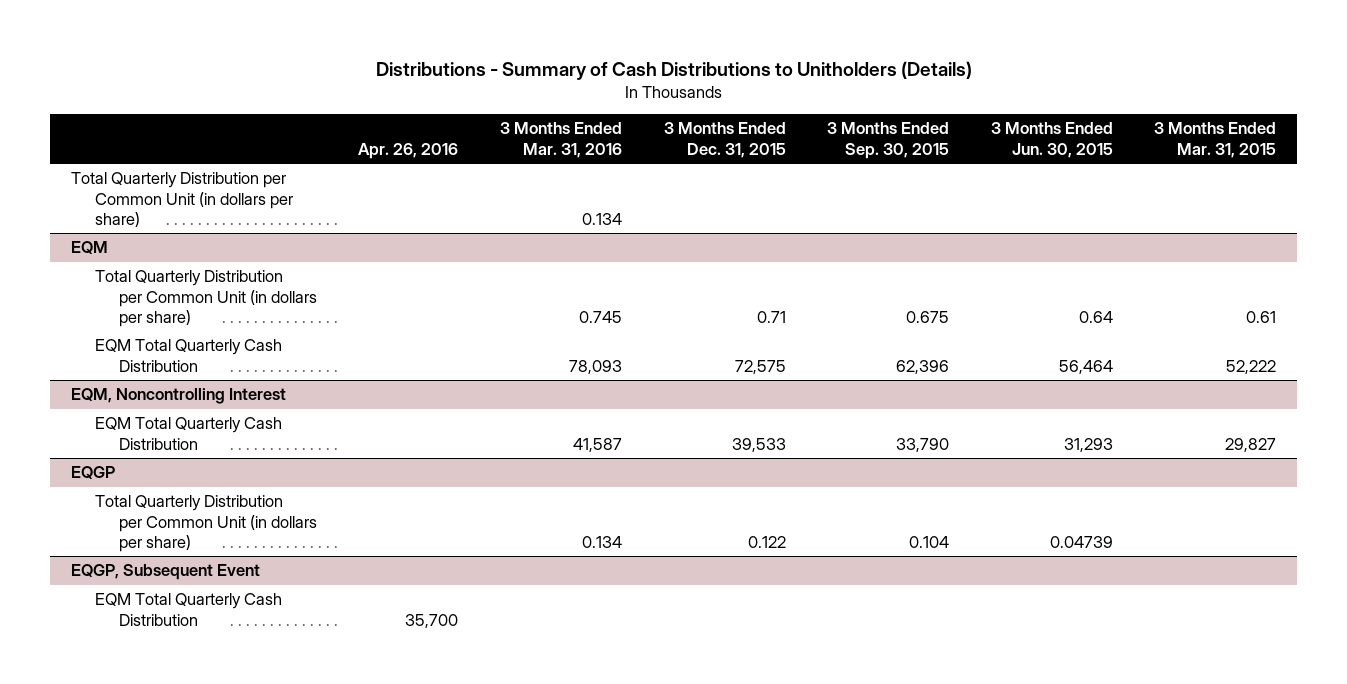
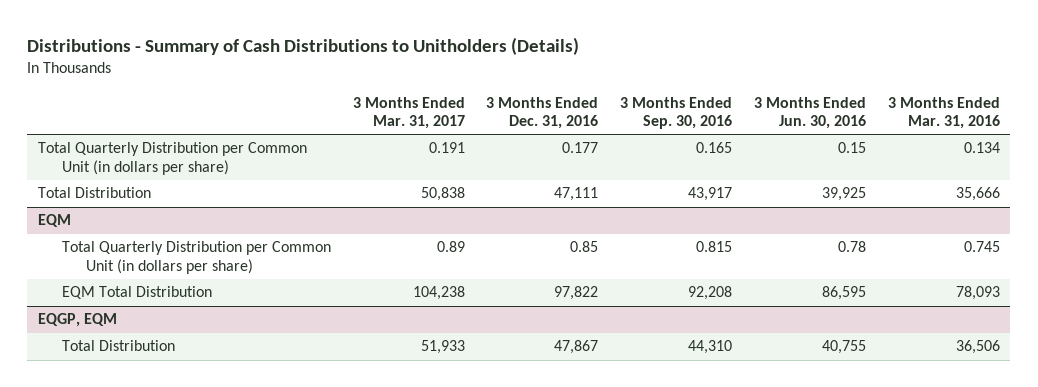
- | Apr. 26, 2016 | 3 Months Ended Mar. 31, 2016 | 3 Months Ended Dec. 31, 2015 | 3 Months Ended Sep. 30, 2015 | 3 Months Ended Jun. 30, 2015 | 3 Months Ended Mar. 31, 2015
+ | 3 Months Ended Mar. 31, 2017 | 3 Months Ended Dec. 31, 2016 | 3 Months Ended Sep. 30, 2016 | 3 Months Ended Jun. 30, 2016 | 3 Months Ended Mar. 31, 2016
+ Total Distribution | 50,838 | 47,111 | 43,917 | 39,925 | 35,666
@ EQM
- EQM Total Quarterly Cash Distribution | | 78,093 | 72,575 | 62,396 | 56,464 | 52,222
- EQM, Noncontrolling Interest
- EQM Total Quarterly Cash Distribution | | 41,587 | 39,533 | 33,790 | 31,293 | 29,827
- EQGP
- Total Quarterly Distribution per Common Unit (in dollars per share) | | 0.134 | 0.122 | 0.104 | 0.04739 |
- EQGP, Subsequent Event
- EQM Total Quarterly Cash Distribution | 35,700 | | | | |
@ EQM
+ EQM Total Distribution | 104,238 | 97,822 | 92,208 | 86,595 | 78,093
+ EQGP, EQM
+ Total Distribution | 51,933 | 47,867 | 44,310 | 40,755 | 36,506

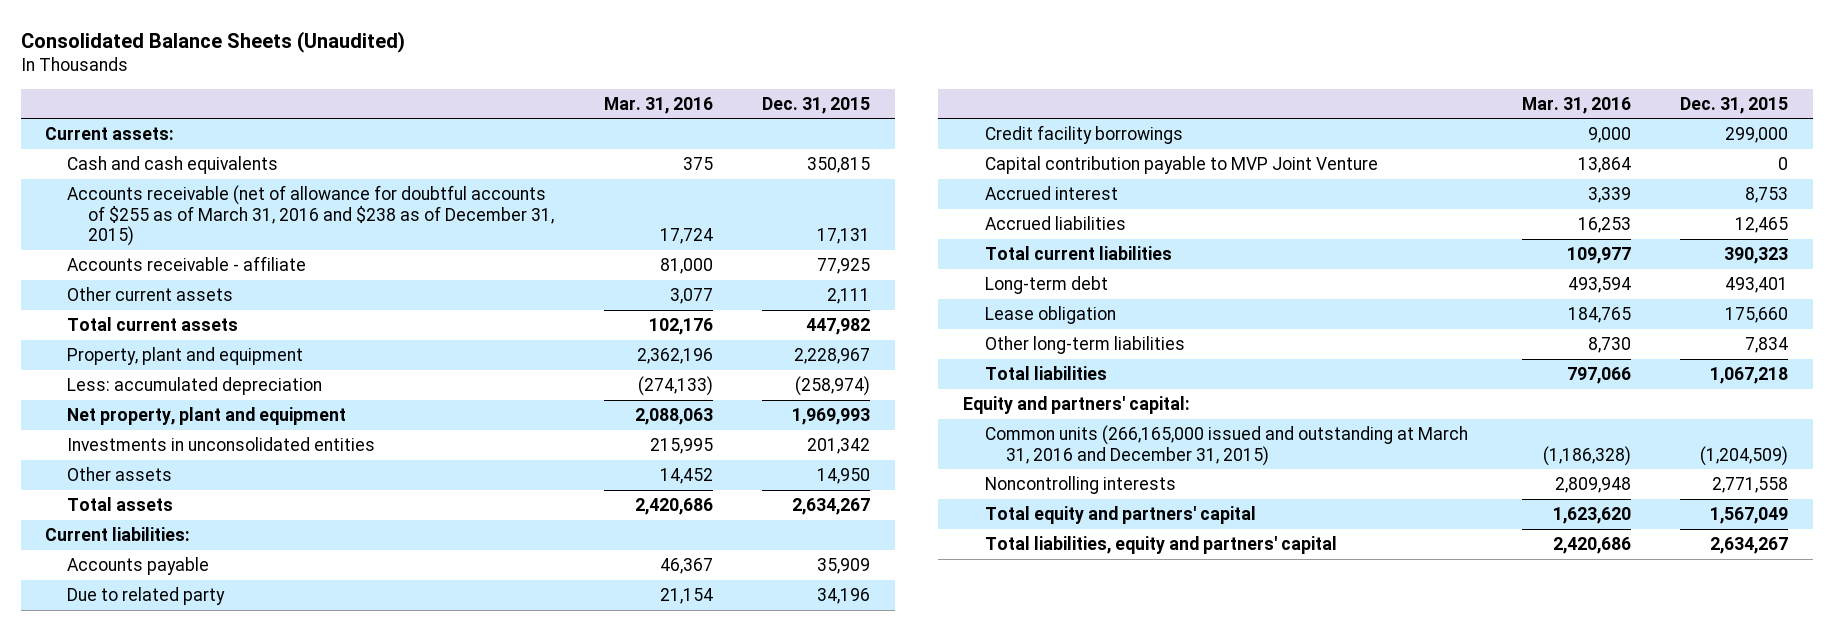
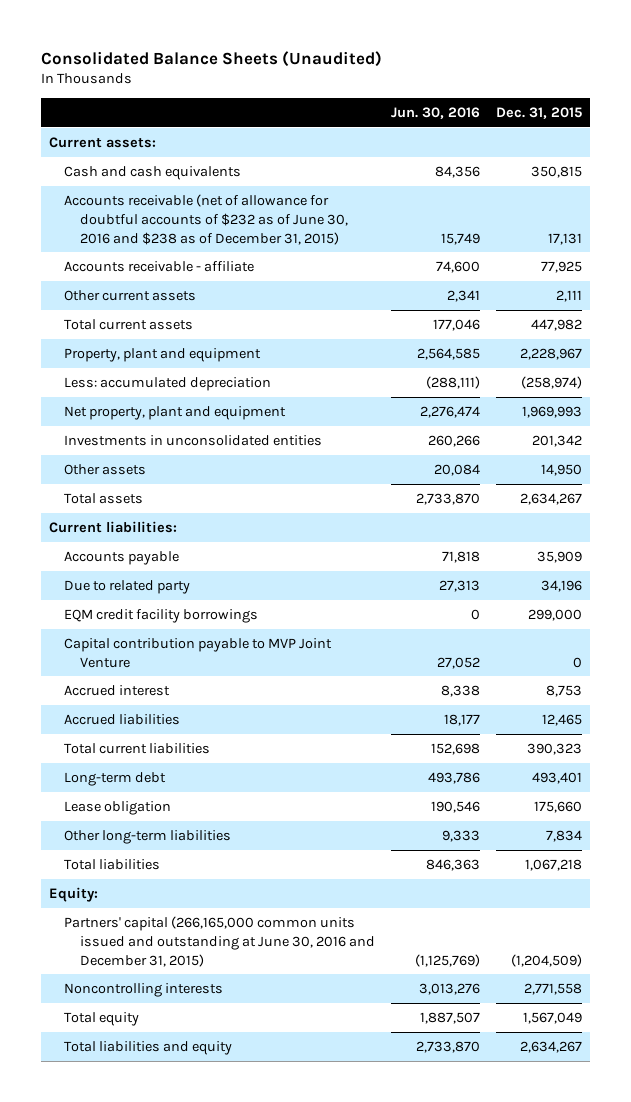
- | Mar. 31, 2016 | Dec. 31, 2015
+ | Jun. 30, 2016 | Dec. 31, 2015
- Accounts receivable (net of allowance for doubtful accounts of $255 as of March 31, 2016 and $238 as of December 31, 2015) | 17,724 | 17,131
+ Accounts receivable (net of allowance for doubtful accounts of $232 as of June 30, 2016 and $238 as of December 31, 2015) | 15,749 | 17,131
- Credit facility borrowings | 9,000 | 299,000
+ EQM credit facility borrowings | 0 | 299,000
- Equity and partners' capital:
- Common units (266,165,000 issued and outstanding at March 31, 2016 and December 31, 2015) | (1,186,328) | (1,204,509)
+ Equity:
+ Partners' capital (266,165,000 common units issued and outstanding at June 30, 2016 and December 31, 2015) | (1,125,769) | (1,204,509)
- Total equity and partners' capital | 1,623,620 | 1,567,049
- Total liabilities, equity and partners' capital | 2,420,686 | 2,634,267
+ Total equity | 1,887,507 | 1,567,049
+ Total liabilities and equity | 2,733,870 | 2,634,267

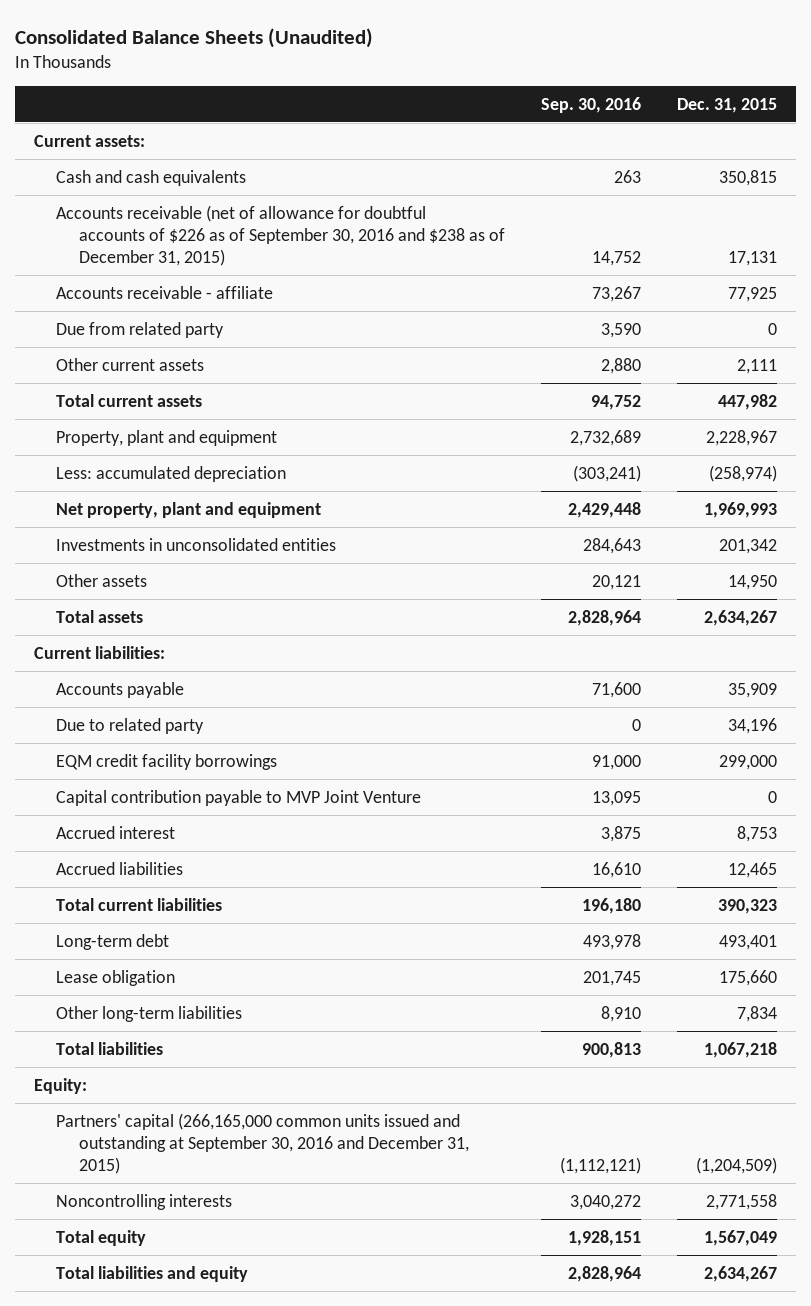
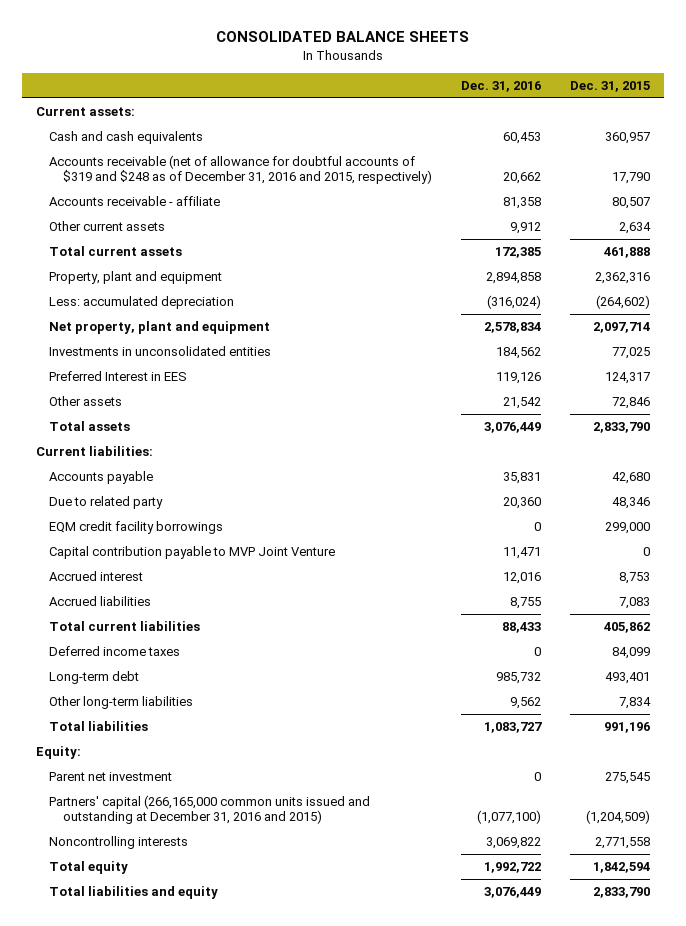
- Consolidated Balance Sheets (Unaudited)
+ CONSOLIDATED BALANCE SHEETS
- | Sep. 30, 2016 | Dec. 31, 2015
+ | Dec. 31, 2016 | Dec. 31, 2015
- Cash and cash equivalents | 263 | 350,815
- Accounts receivable (net of allowance for doubtful accounts of $226 as of September 30, 2016 and $238 as of December 31, 2015) | 14,752 | 17,131
- Accounts receivable - affiliate | 73,267 | 77,925
- Due from related party | 3,590 | 0
- Other current assets | 2,880 | 2,111
- Total current assets | 94,752 | 447,982
- Property, plant and equipment | 2,732,689 | 2,228,967
- Less: accumulated depreciation | (303,241) | (258,974)
- Net property, plant and equipment | 2,429,448 | 1,969,993
- Investments in unconsolidated entities | 284,643 | 201,342
- Other assets | 20,121 | 14,950
- Total assets | 2,828,964 | 2,634,267
+ Cash and cash equivalents | 60,453 | 360,957
+ Accounts receivable (net of allowance for doubtful accounts of $319 and $248 as of December 31, 2016 and 2015, respectively) | 20,662 | 17,790
+ Accounts receivable - affiliate | 81,358 | 80,507
+ Other current assets | 9,912 | 2,634
+ Total current assets | 172,385 | 461,888
+ Property, plant and equipment | 2,894,858 | 2,362,316
+ Less: accumulated depreciation | (316,024) | (264,602)
+ Net property, plant and equipment | 2,578,834 | 2,097,714
+ Investments in unconsolidated entities | 184,562 | 77,025
+ Preferred Interest in EES | 119,126 | 124,317
+ Other assets | 21,542 | 72,846
+ Total assets | 3,076,449 | 2,833,790
- Accounts payable | 71,600 | 35,909
- Due to related party | 0 | 34,196
+ Accounts payable | 35,831 | 42,680
+ Due to related party | 20,360 | 48,346
- Accrued liabilities | 16,610 | 12,465
- Total current liabilities | 196,180 | 390,323
+ Accrued liabilities | 8,755 | 7,083
+ Total current liabilities | 88,433 | 405,862
+ Deferred income taxes | 0 | 84,099
- Lease obligation | 201,745 | 175,660
- Total liabilities | 900,813 | 1,067,218
+ Total liabilities | 1,083,727 | 991,196
- Partners' capital (266,165,000 common units issued and outstanding at September 30, 2016 and December 31, 2015) | (1,112,121) | (1,204,509)
+ Parent net investment | 0 | 275,545
+ Partners' capital (266,165,000 common units issued and outstanding at December 31, 2016 and 2015) | (1,077,100) | (1,204,509)
- Total equity | 1,928,151 | 1,567,049
- Total liabilities and equity | 2,828,964 | 2,634,267
+ Total equity | 1,992,722 | 1,842,594
+ Total liabilities and equity | 3,076,449 | 2,833,790

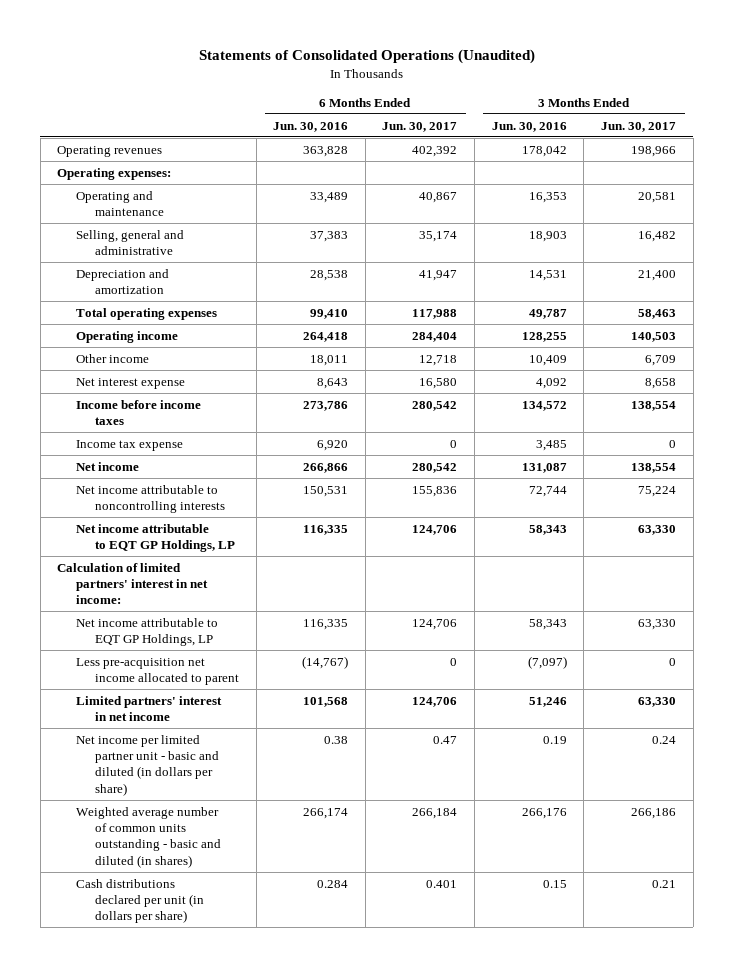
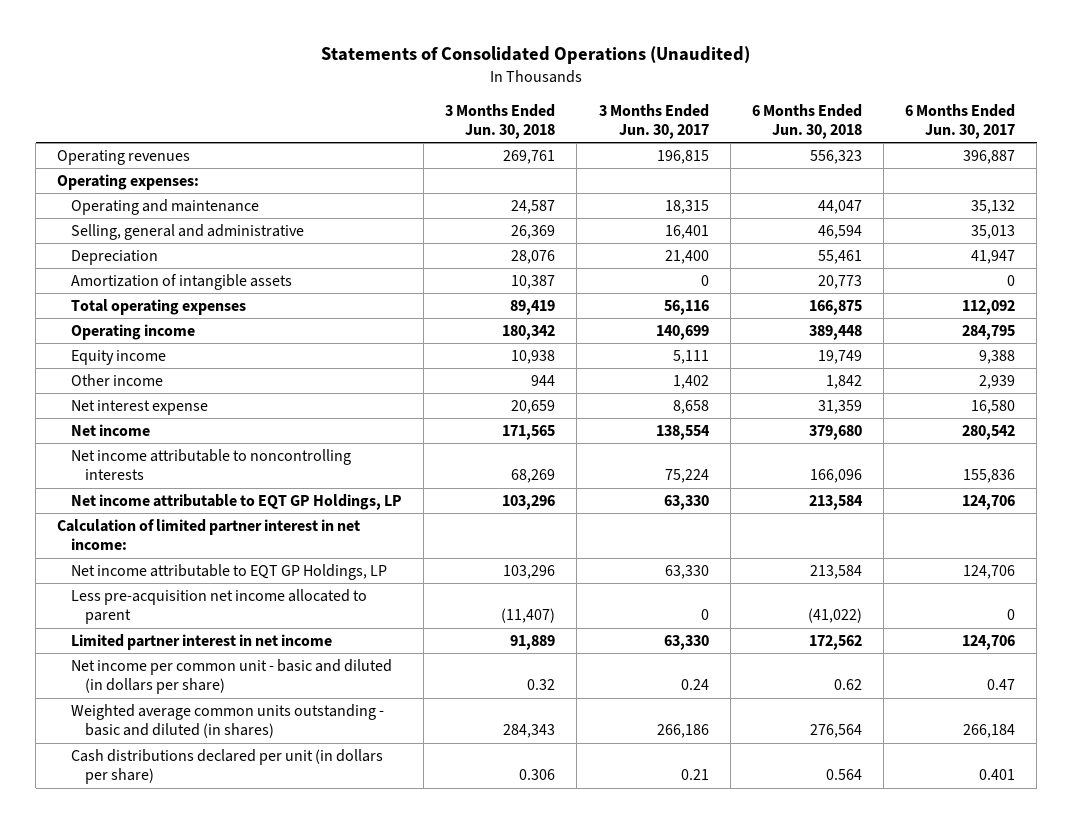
- | 6 Months Ended Jun. 30, 2016 | 6 Months Ended Jun. 30, 2017 | 3 Months Ended Jun. 30, 2016 | 3 Months Ended Jun. 30, 2017
+ | 3 Months Ended Jun. 30, 2018 | 3 Months Ended Jun. 30, 2017 | 6 Months Ended Jun. 30, 2018 | 6 Months Ended Jun. 30, 2017
- Operating revenues | 363,828 | 402,392 | 178,042 | 198,966
+ Operating revenues | 269,761 | 196,815 | 556,323 | 396,887
- Operating and maintenance | 33,489 | 40,867 | 16,353 | 20,581
- Selling, general and administrative | 37,383 | 35,174 | 18,903 | 16,482
- Depreciation and amortization | 28,538 | 41,947 | 14,531 | 21,400
- Total operating expenses | 99,410 | 117,988 | 49,787 | 58,463
- Operating income | 264,418 | 284,404 | 128,255 | 140,503
- Other income | 18,011 | 12,718 | 10,409 | 6,709
+ Operating and maintenance | 24,587 | 18,315 | 44,047 | 35,132
+ Selling, general and administrative | 26,369 | 16,401 | 46,594 | 35,013
+ Depreciation | 28,076 | 21,400 | 55,461 | 41,947
+ Amortization of intangible assets | 10,387 | 0 | 20,773 | 0
+ Total operating expenses | 89,419 | 56,116 | 166,875 | 112,092
+ Operating income | 180,342 | 140,699 | 389,448 | 284,795
+ Equity income | 10,938 | 5,111 | 19,749 | 9,388
+ Other income | 944 | 1,402 | 1,842 | 2,939
- Income before income taxes | 273,786 | 280,542 | 134,572 | 138,554
- Income tax expense | 6,920 | 0 | 3,485 | 0
- Calculation of limited partners' interest in net income:
+ Calculation of limited partner interest in net income:
- Limited partners' interest in net income | 101,568 | 124,706 | 51,246 | 63,330
- Net income per limited partner unit - basic and diluted (in dollars per share) | 0.38 | 0.47 | 0.19 | 0.24
- Weighted average number of common units outstanding - basic and diluted (in shares) | 266,174 | 266,184 | 266,176 | 266,186
+ Limited partner interest in net income | 91,889 | 63,330 | 172,562 | 124,706
+ Net income per common unit - basic and diluted (in dollars per share) | 0.32 | 0.24 | 0.62 | 0.47
+ Weighted average common units outstanding - basic and diluted (in shares) | 284,343 | 266,186 | 276,564 | 266,184

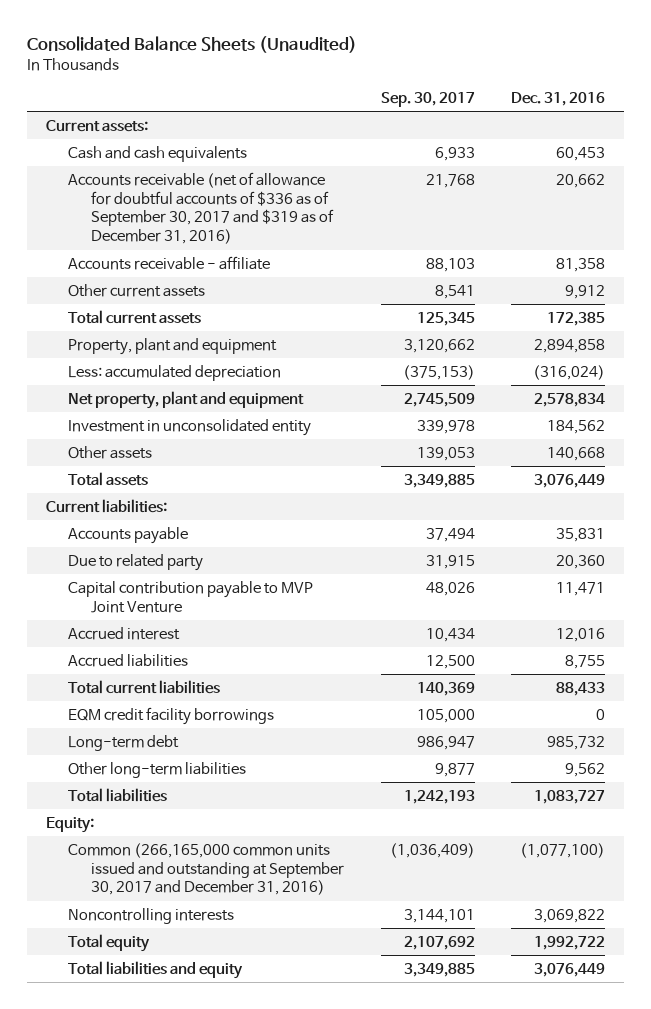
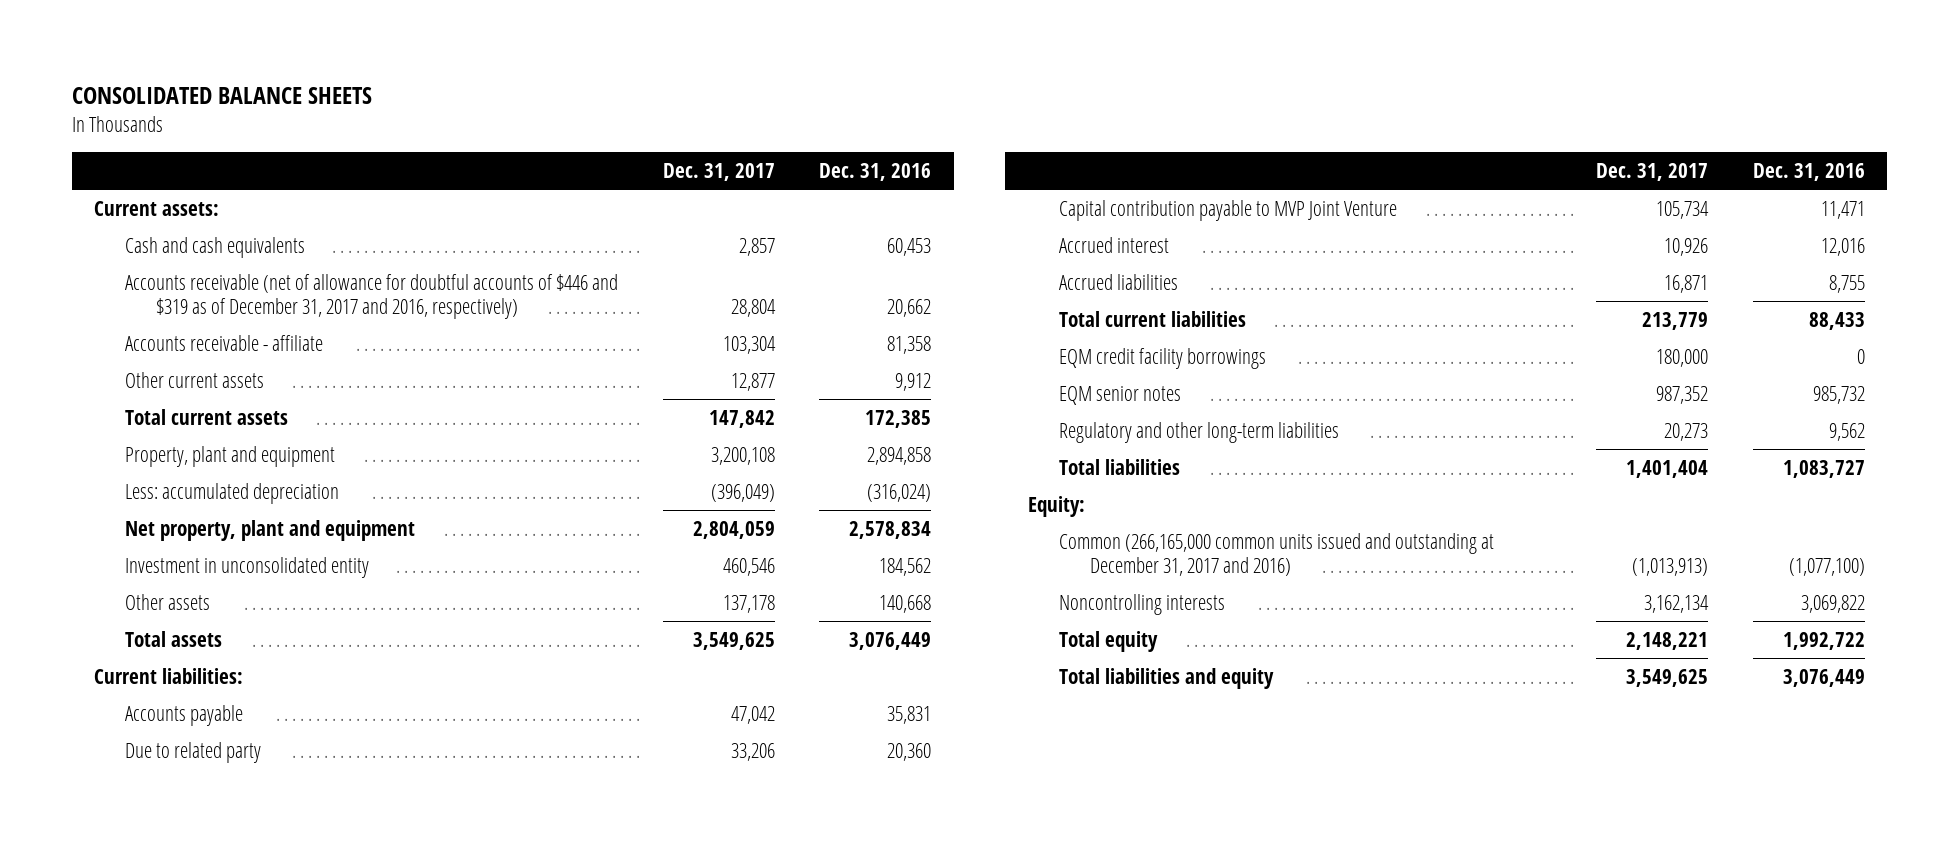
- Consolidated Balance Sheets (Unaudited)
+ CONSOLIDATED BALANCE SHEETS
- | Sep. 30, 2017 | Dec. 31, 2016
+ | Dec. 31, 2017 | Dec. 31, 2016
- Accounts receivable (net of allowance for doubtful accounts of $336 as of September 30, 2017 and $319 as of December 31, 2016) | 21,768 | 20,662
+ Accounts receivable (net of allowance for doubtful accounts of $446 and $319 as of December 31, 2017 and 2016, respectively) | 28,804 | 20,662
- Long-term debt | 986,947 | 985,732
- Other long-term liabilities | 9,877 | 9,562
+ EQM senior notes | 987,352 | 985,732
+ Regulatory and other long-term liabilities | 20,273 | 9,562
- Common (266,165,000 common units issued and outstanding at September 30, 2017 and December 31, 2016) | (1,036,409) | (1,077,100)
+ Common (266,165,000 common units issued and outstanding at December 31, 2017 and 2016) | (1,013,913) | (1,077,100)

